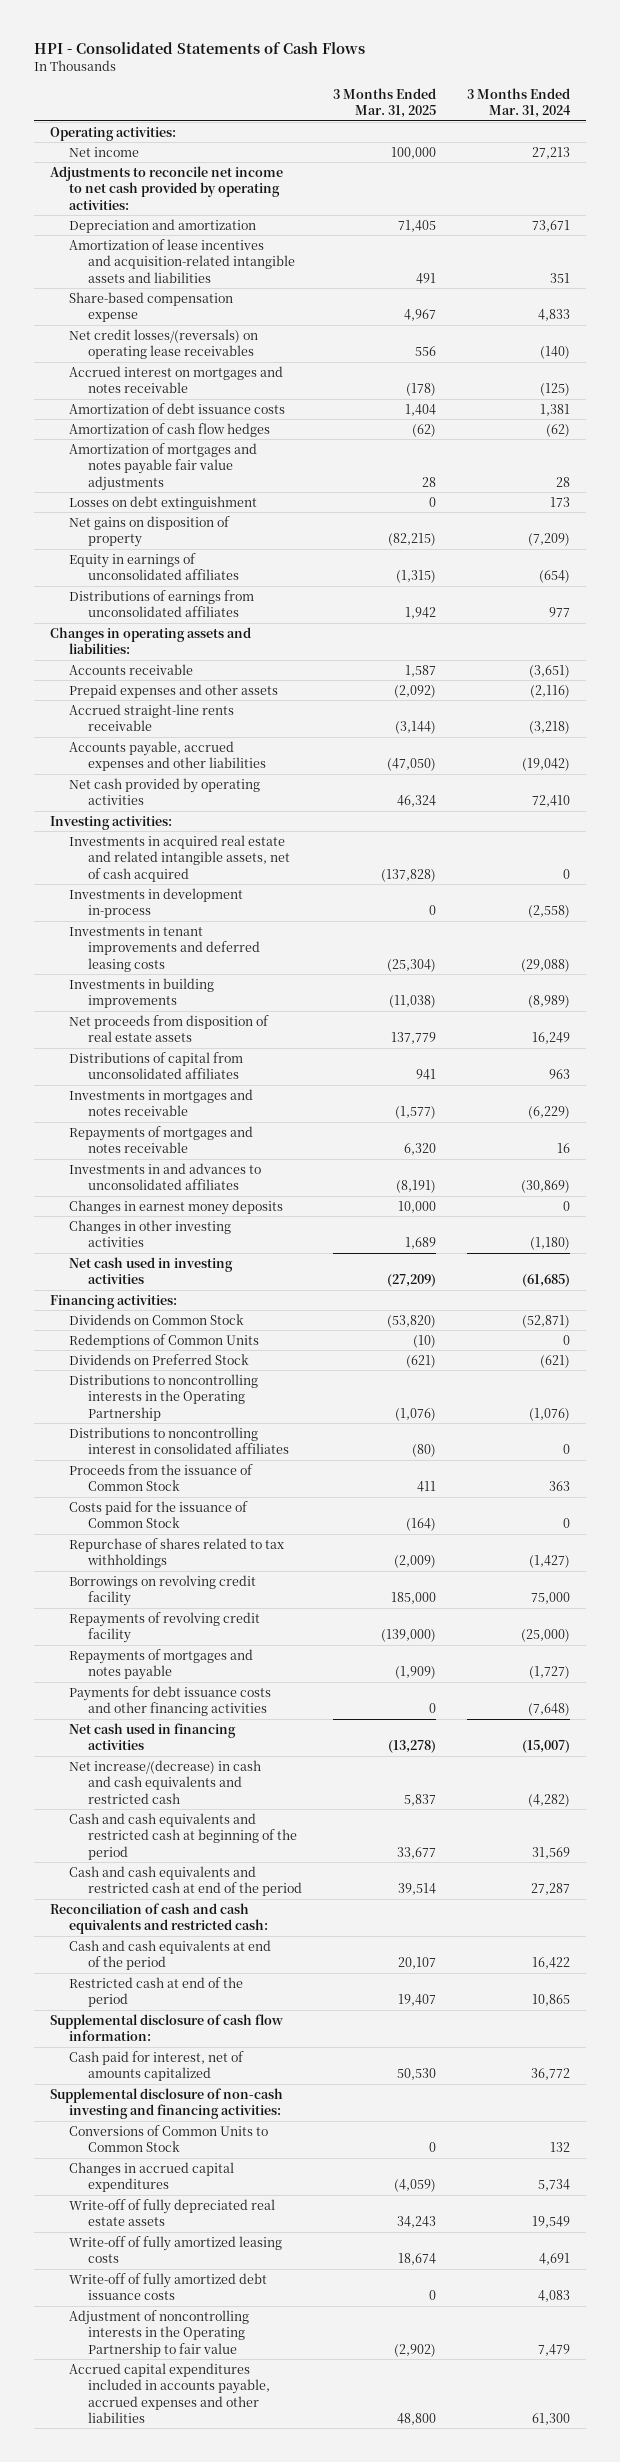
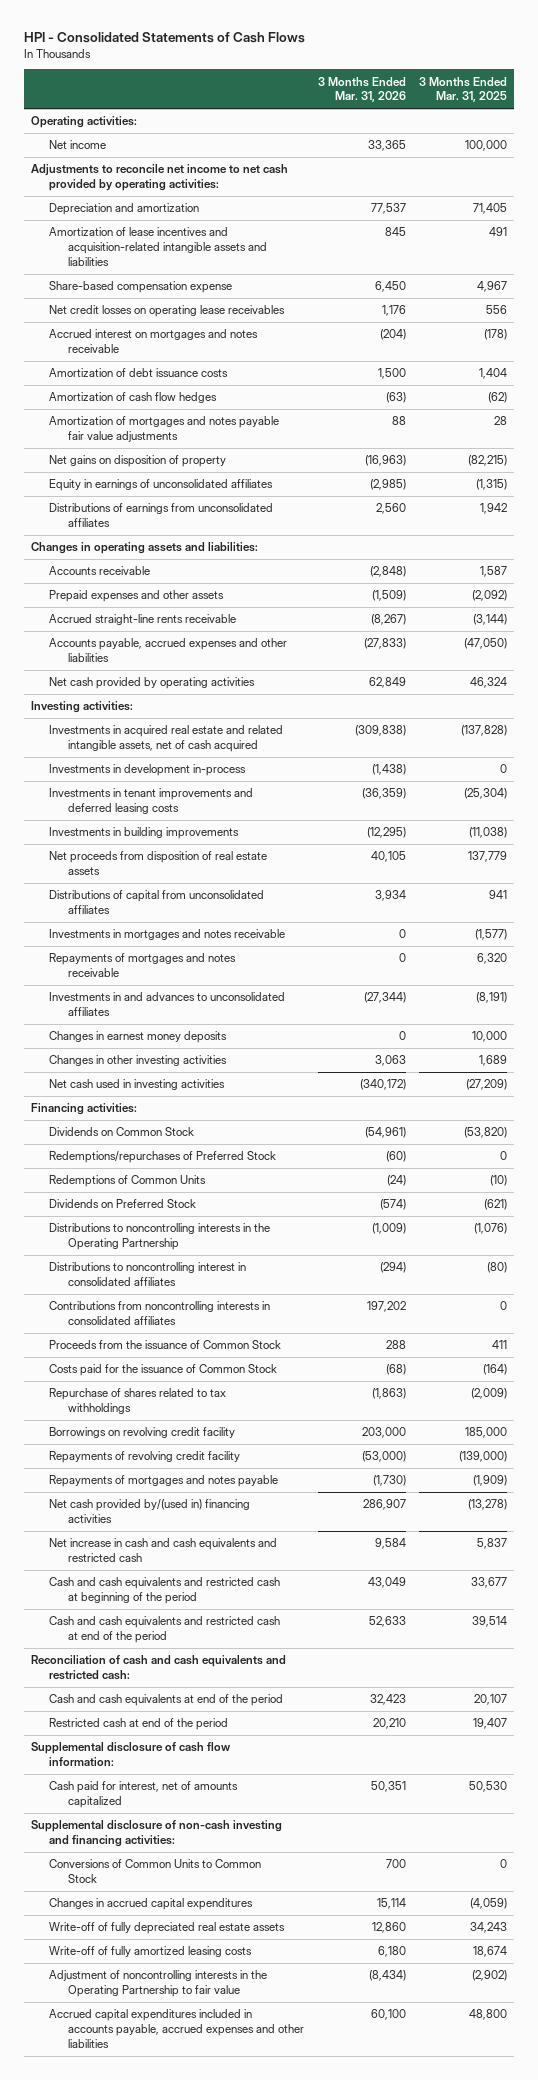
- | 3 Months Ended Mar. 31, 2025 | 3 Months Ended Mar. 31, 2024
+ | 3 Months Ended Mar. 31, 2026 | 3 Months Ended Mar. 31, 2025
- Net credit losses/(reversals) on operating lease receivables | 556 | (140)
+ Net credit losses on operating lease receivables | 1,176 | 556
- Losses on debt extinguishment | 0 | 173
+ Redemptions/repurchases of Preferred Stock | (60) | 0
+ Contributions from noncontrolling interests in consolidated affiliates | 197,202 | 0
- Payments for debt issuance costs and other financing activities | 0 | (7,648)
- Net cash used in financing activities | (13,278) | (15,007)
- Net increase/(decrease) in cash and cash equivalents and restricted cash | 5,837 | (4,282)
+ Net cash provided by/(used in) financing activities | 286,907 | (13,278)
+ Net increase in cash and cash equivalents and restricted cash | 9,584 | 5,837
- Write-off of fully amortized debt issuance costs | 0 | 4,083

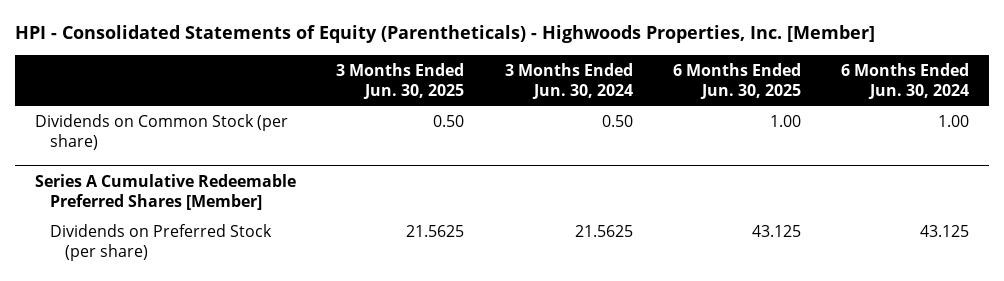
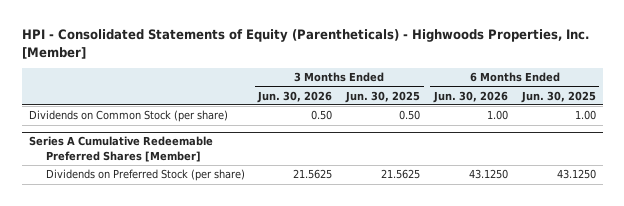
- | 3 Months Ended Jun. 30, 2025 | 3 Months Ended Jun. 30, 2024 | 6 Months Ended Jun. 30, 2025 | 6 Months Ended Jun. 30, 2024
+ | 3 Months Ended Jun. 30, 2026 | 3 Months Ended Jun. 30, 2025 | 6 Months Ended Jun. 30, 2026 | 6 Months Ended Jun. 30, 2025
@ Series A Cumulative Redeemable Preferred Shares [Member]
- Dividends on Preferred Stock (per share) | 21.5625 | 21.5625 | 43.125 | 43.125
+ Dividends on Preferred Stock (per share) | 21.5625 | 21.5625 | 43.1250 | 43.1250

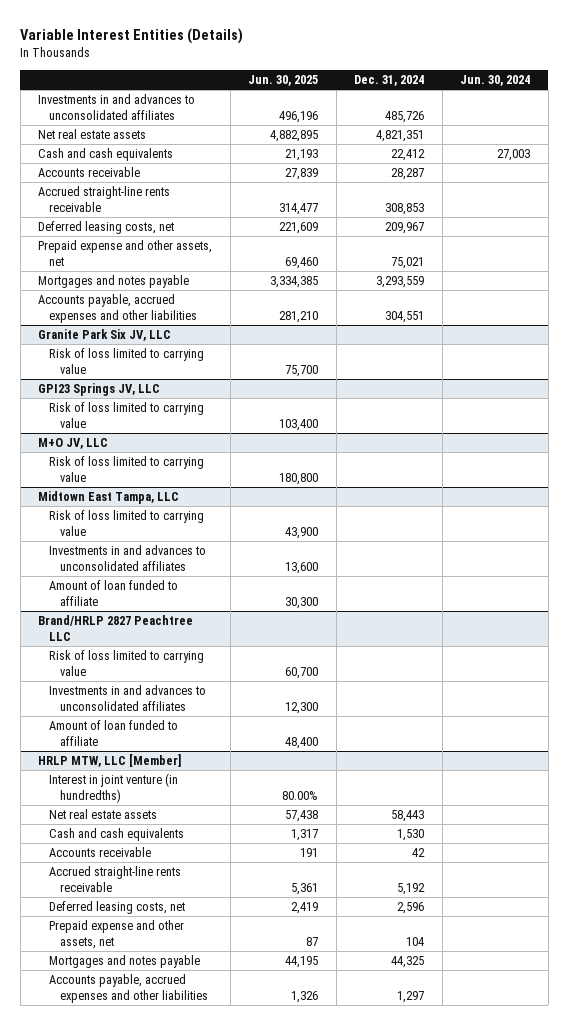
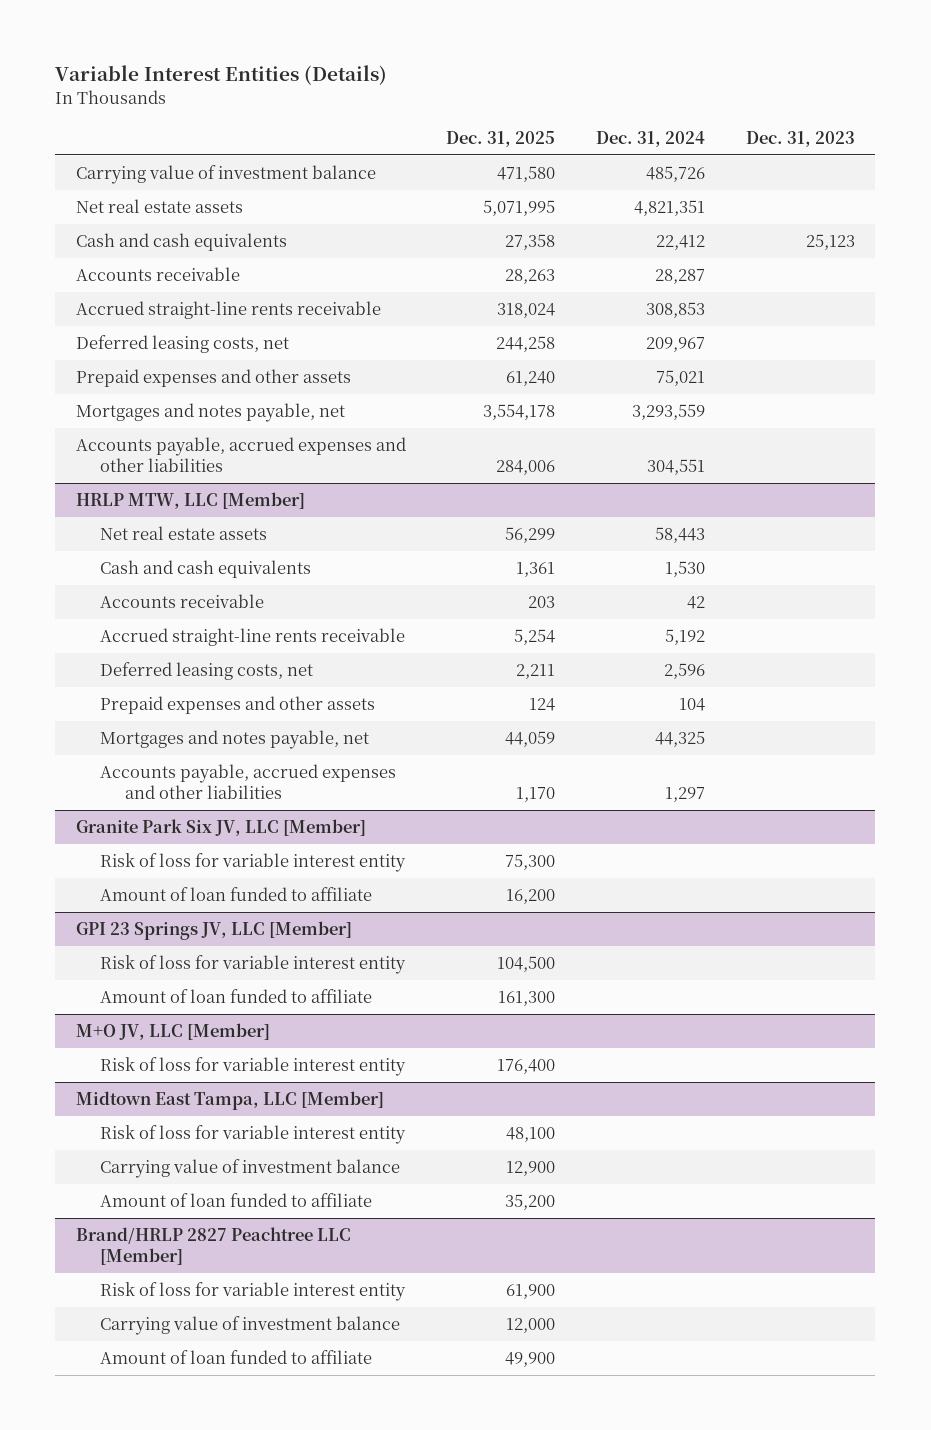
- | Jun. 30, 2025 | Dec. 31, 2024 | Jun. 30, 2024
+ | Dec. 31, 2025 | Dec. 31, 2024 | Dec. 31, 2023
- Investments in and advances to unconsolidated affiliates | 496,196 | 485,726 |
+ Carrying value of investment balance | 471,580 | 485,726 |
- Prepaid expense and other assets, net | 69,460 | 75,021 |
- Mortgages and notes payable | 3,334,385 | 3,293,559 |
+ Prepaid expenses and other assets | 61,240 | 75,021 |
+ Mortgages and notes payable, net | 3,554,178 | 3,293,559 |
- Granite Park Six JV, LLC
- Risk of loss limited to carrying value | 75,700 | |
- GPI23 Springs JV, LLC
- Risk of loss limited to carrying value | 103,400 | |
- M+O JV, LLC
- Risk of loss limited to carrying value | 180,800 | |
- Midtown East Tampa, LLC
- Risk of loss limited to carrying value | 43,900 | |
- Investments in and advances to unconsolidated affiliates | 13,600 | |
- Amount of loan funded to affiliate | 30,300 | |
- Brand/HRLP 2827 Peachtree LLC
- Risk of loss limited to carrying value | 60,700 | |
- Investments in and advances to unconsolidated affiliates | 12,300 | |
- Amount of loan funded to affiliate | 48,400 | |
@ HRLP MTW, LLC [Member]
- Interest in joint venture (in hundredths) | 80.00% | |
- Prepaid expense and other assets, net | 87 | 104 |
- Mortgages and notes payable | 44,195 | 44,325 |
+ Prepaid expenses and other assets | 124 | 104 |
+ Mortgages and notes payable, net | 44,059 | 44,325 |
+ Granite Park Six JV, LLC [Member]
+ Risk of loss for variable interest entity | 75,300 | |
+ Amount of loan funded to affiliate | 16,200 | |
+ GPI 23 Springs JV, LLC [Member]
+ Risk of loss for variable interest entity | 104,500 | |
+ Amount of loan funded to affiliate | 161,300 | |
+ M+O JV, LLC [Member]
+ Risk of loss for variable interest entity | 176,400 | |
+ Midtown East Tampa, LLC [Member]
+ Risk of loss for variable interest entity | 48,100 | |
+ Carrying value of investment balance | 12,900 | |
+ Amount of loan funded to affiliate | 35,200 | |
+ Brand/HRLP 2827 Peachtree LLC [Member]
+ Risk of loss for variable interest entity | 61,900 | |
+ Carrying value of investment balance | 12,000 | |
+ Amount of loan funded to affiliate | 49,900 | |

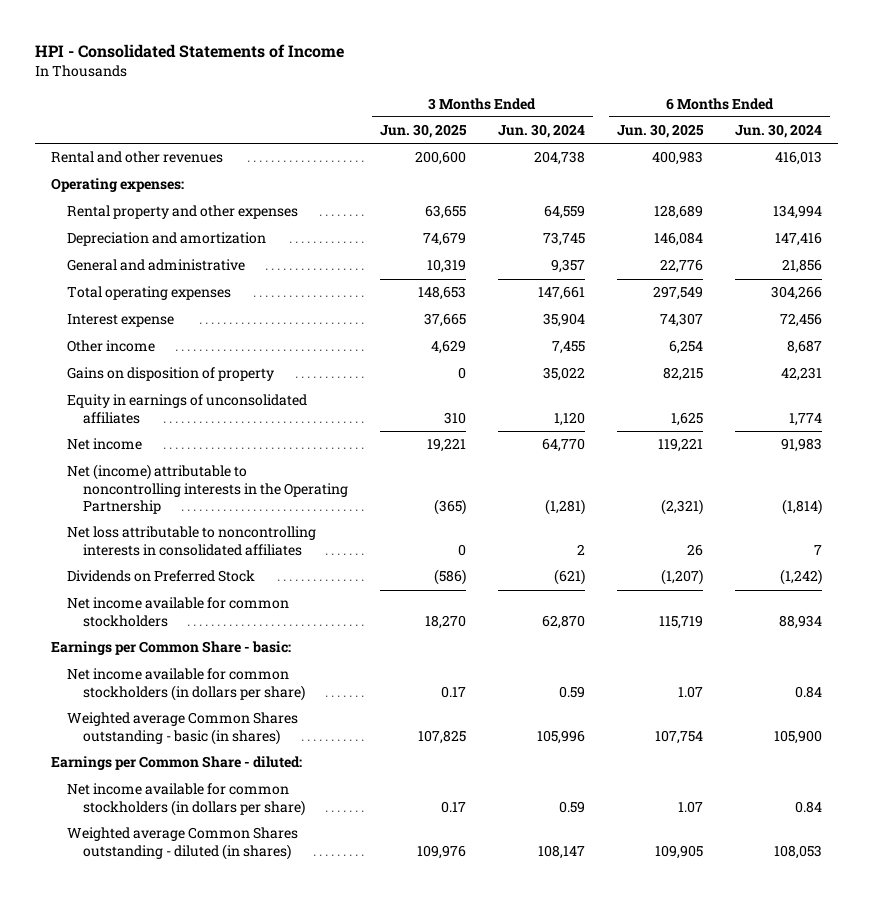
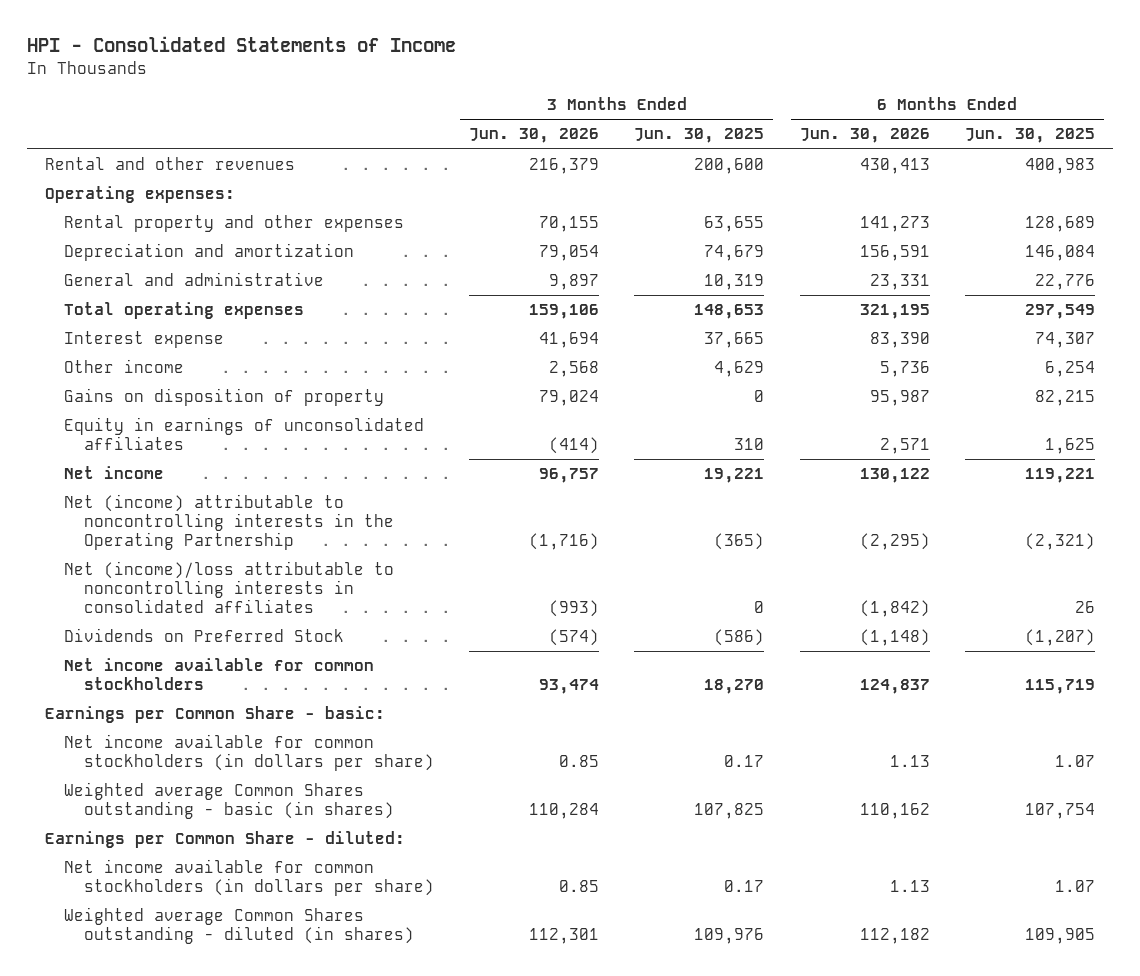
- | 3 Months Ended Jun. 30, 2025 | 3 Months Ended Jun. 30, 2024 | 6 Months Ended Jun. 30, 2025 | 6 Months Ended Jun. 30, 2024
+ | 3 Months Ended Jun. 30, 2026 | 3 Months Ended Jun. 30, 2025 | 6 Months Ended Jun. 30, 2026 | 6 Months Ended Jun. 30, 2025
- Net loss attributable to noncontrolling interests in consolidated affiliates | 0 | 2 | 26 | 7
+ Net (income)/loss attributable to noncontrolling interests in consolidated affiliates | (993) | 0 | (1,842) | 26

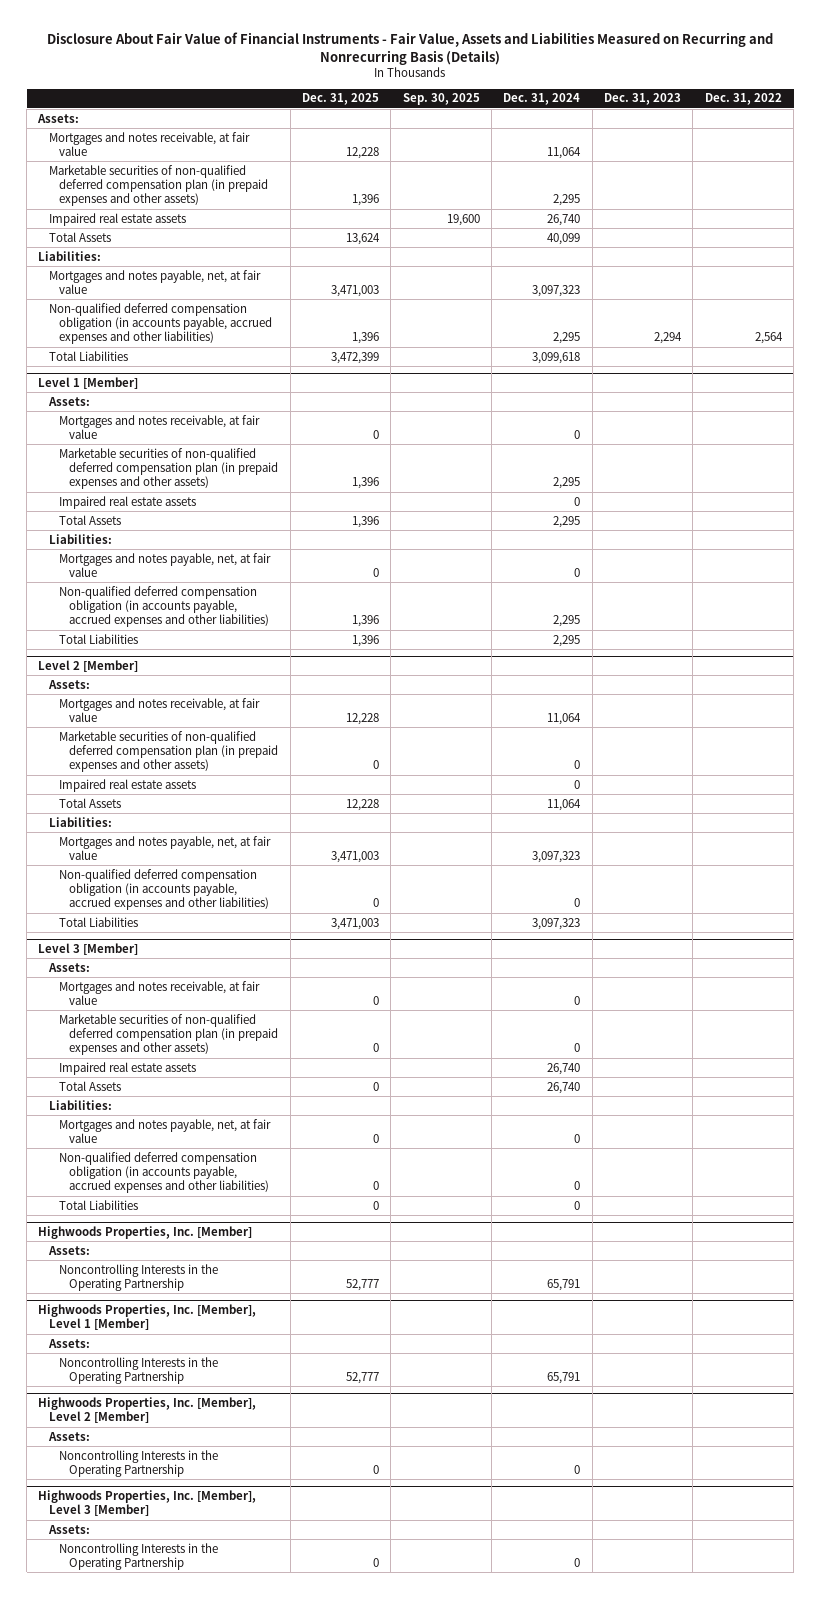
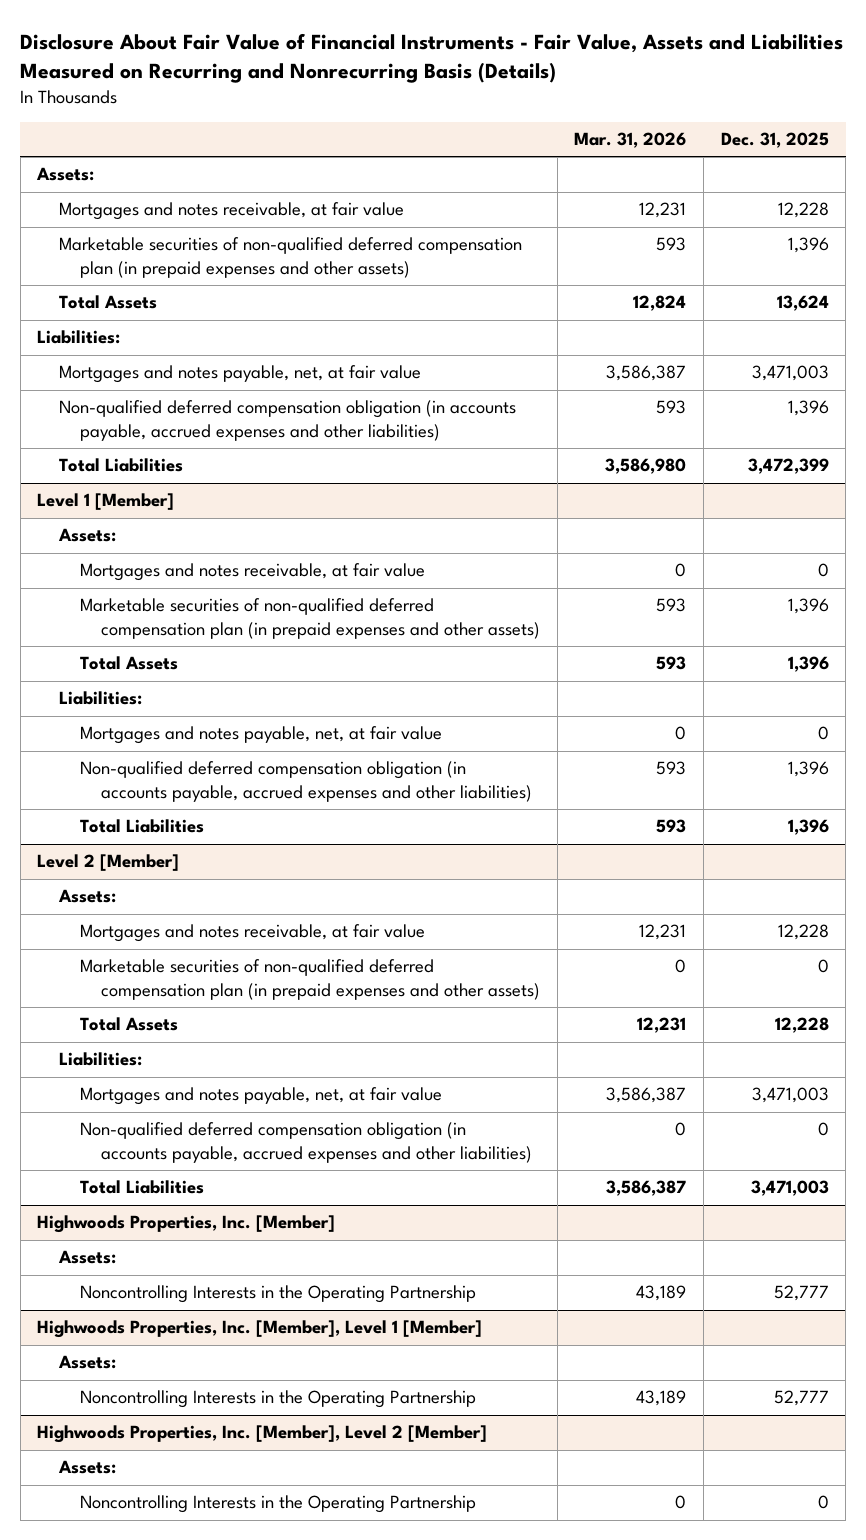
- | Dec. 31, 2025 | Sep. 30, 2025 | Dec. 31, 2024 | Dec. 31, 2023 | Dec. 31, 2022
+ | Mar. 31, 2026 | Dec. 31, 2025
- Impaired real estate assets | | 19,600 | 26,740 | |
@ Level 1 [Member]
- Impaired real estate assets | | | 0 | |
@ Level 2 [Member]
- Impaired real estate assets | | | 0 | |
- Level 3 [Member]
- Assets:
- Mortgages and notes receivable, at fair value | 0 | | 0 | |
- Marketable securities of non-qualified deferred compensation plan (in prepaid expenses and other assets) | 0 | | 0 | |
- Impaired real estate assets | | | 26,740 | |
- Total Assets | 0 | | 26,740 | |
- Liabilities:
- Mortgages and notes payable, net, at fair value | 0 | | 0 | |
- Non-qualified deferred compensation obligation (in accounts payable, accrued expenses and other liabilities) | 0 | | 0 | |
- Total Liabilities | 0 | | 0 | |
- Highwoods Properties, Inc. [Member], Level 3 [Member]
- Assets:
- Noncontrolling Interests in the Operating Partnership | 0 | | 0 | |

